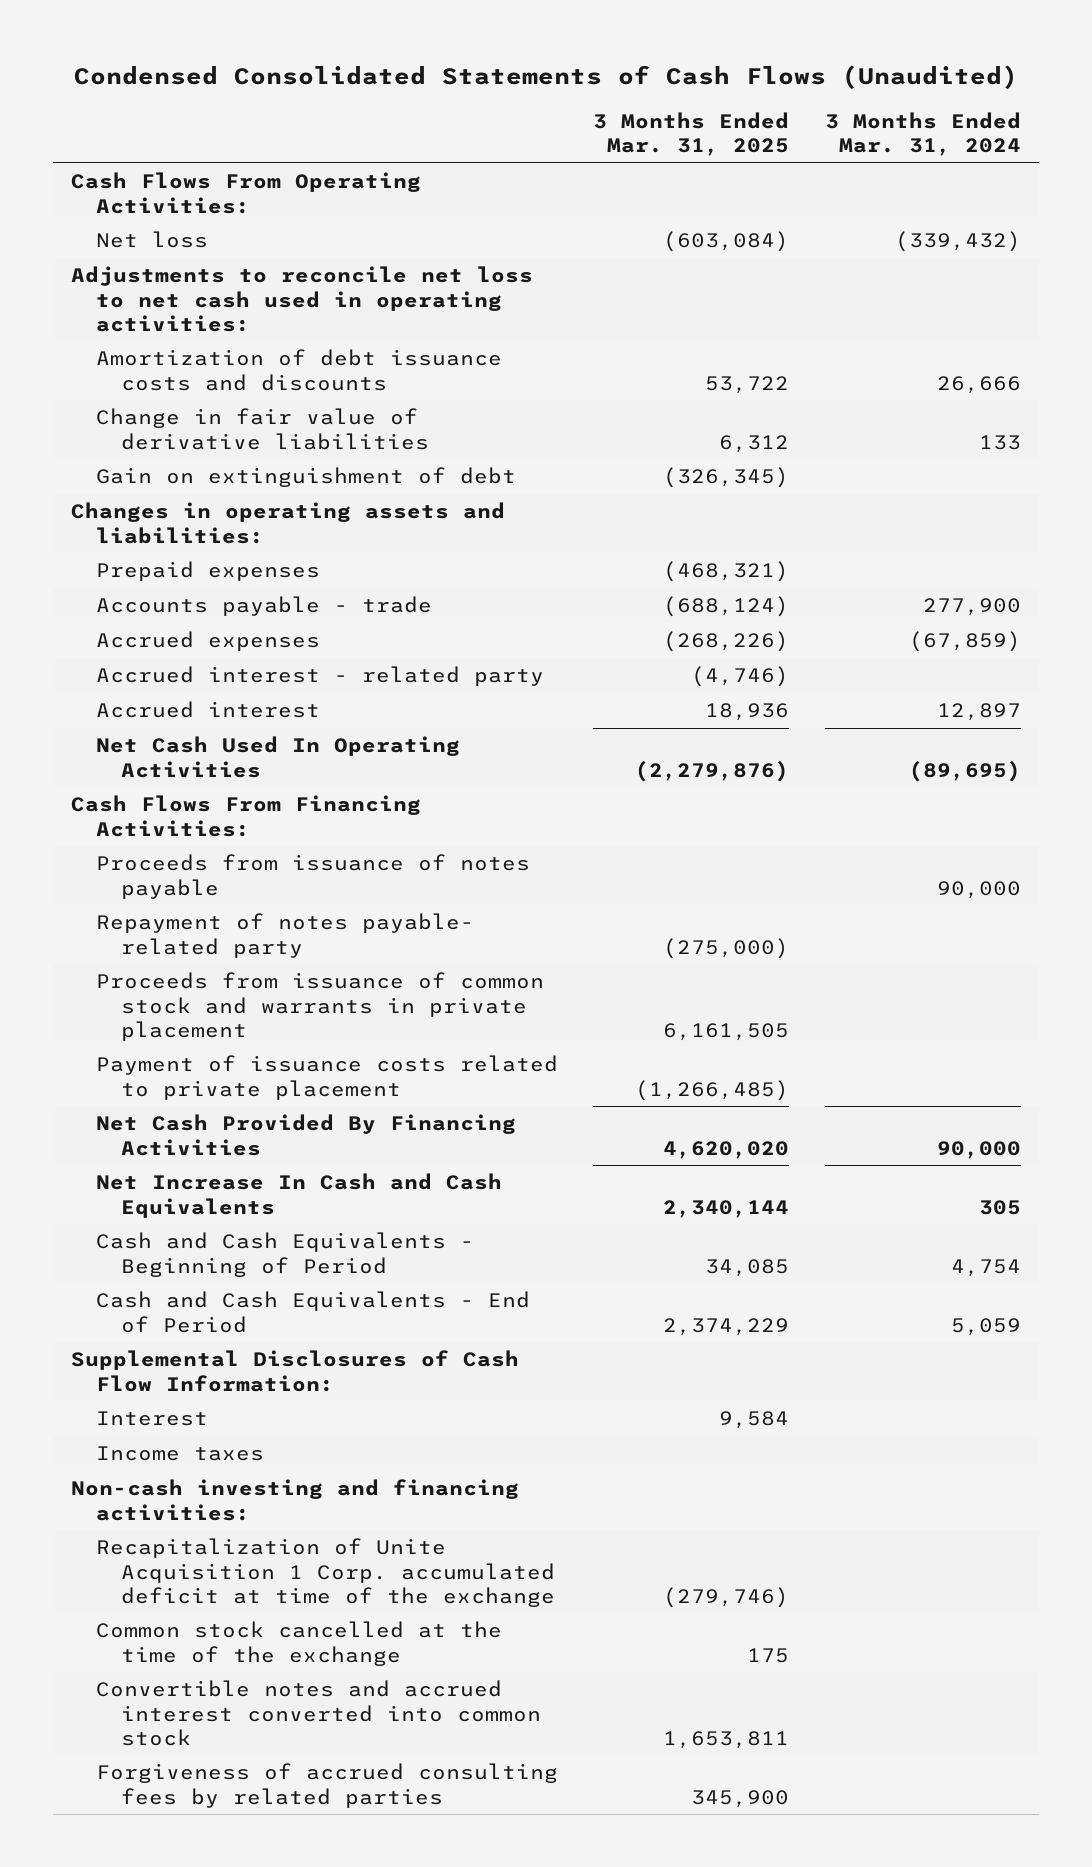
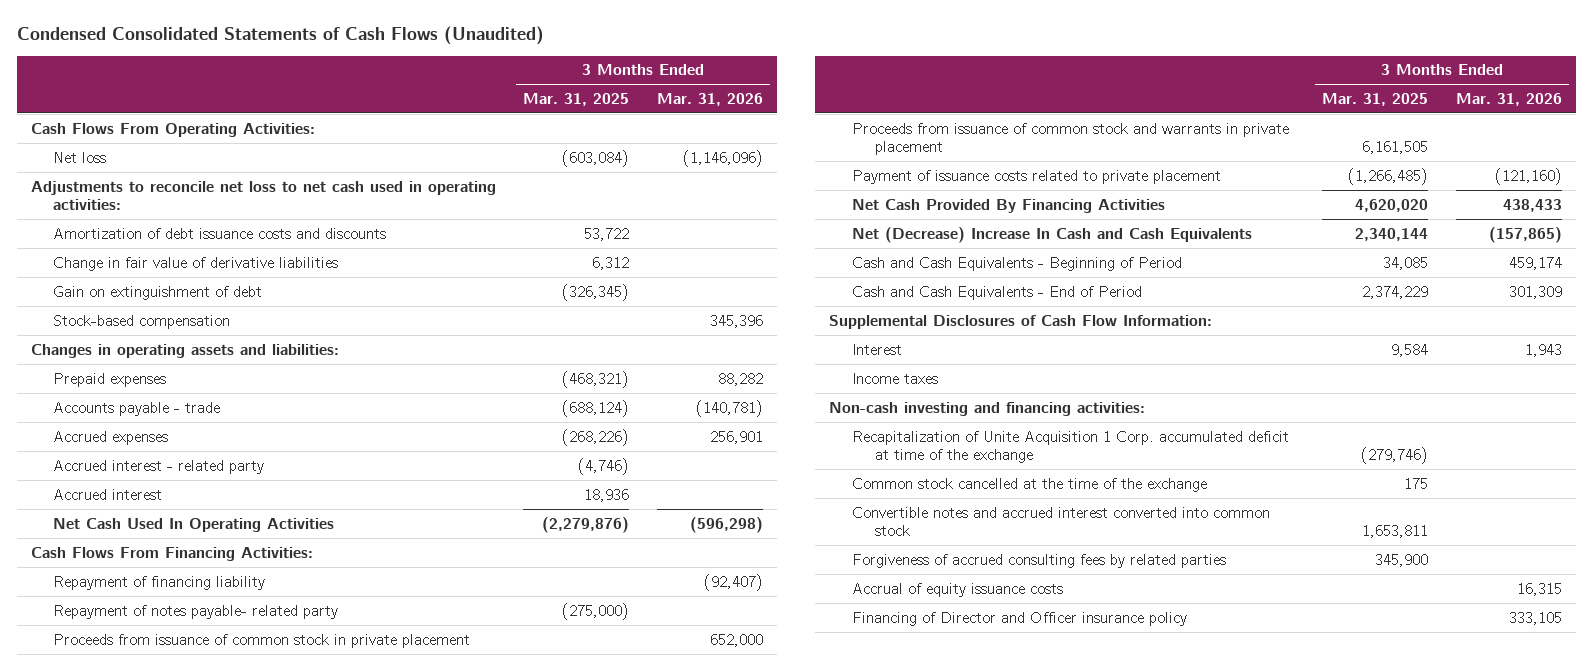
- | 3 Months Ended Mar. 31, 2025 | 3 Months Ended Mar. 31, 2024
+ | 3 Months Ended Mar. 31, 2025 | 3 Months Ended Mar. 31, 2026
+ Stock-based compensation | | 345,396
- Proceeds from issuance of notes payable | | 90,000
+ Repayment of financing liability | | (92,407)
+ Proceeds from issuance of common stock in private placement | | 652,000
- Net Increase In Cash and Cash Equivalents | 2,340,144 | 305
+ Net (Decrease) Increase In Cash and Cash Equivalents | 2,340,144 | (157,865)
+ Accrual of equity issuance costs | | 16,315
+ Financing of Director and Officer insurance policy | | 333,105

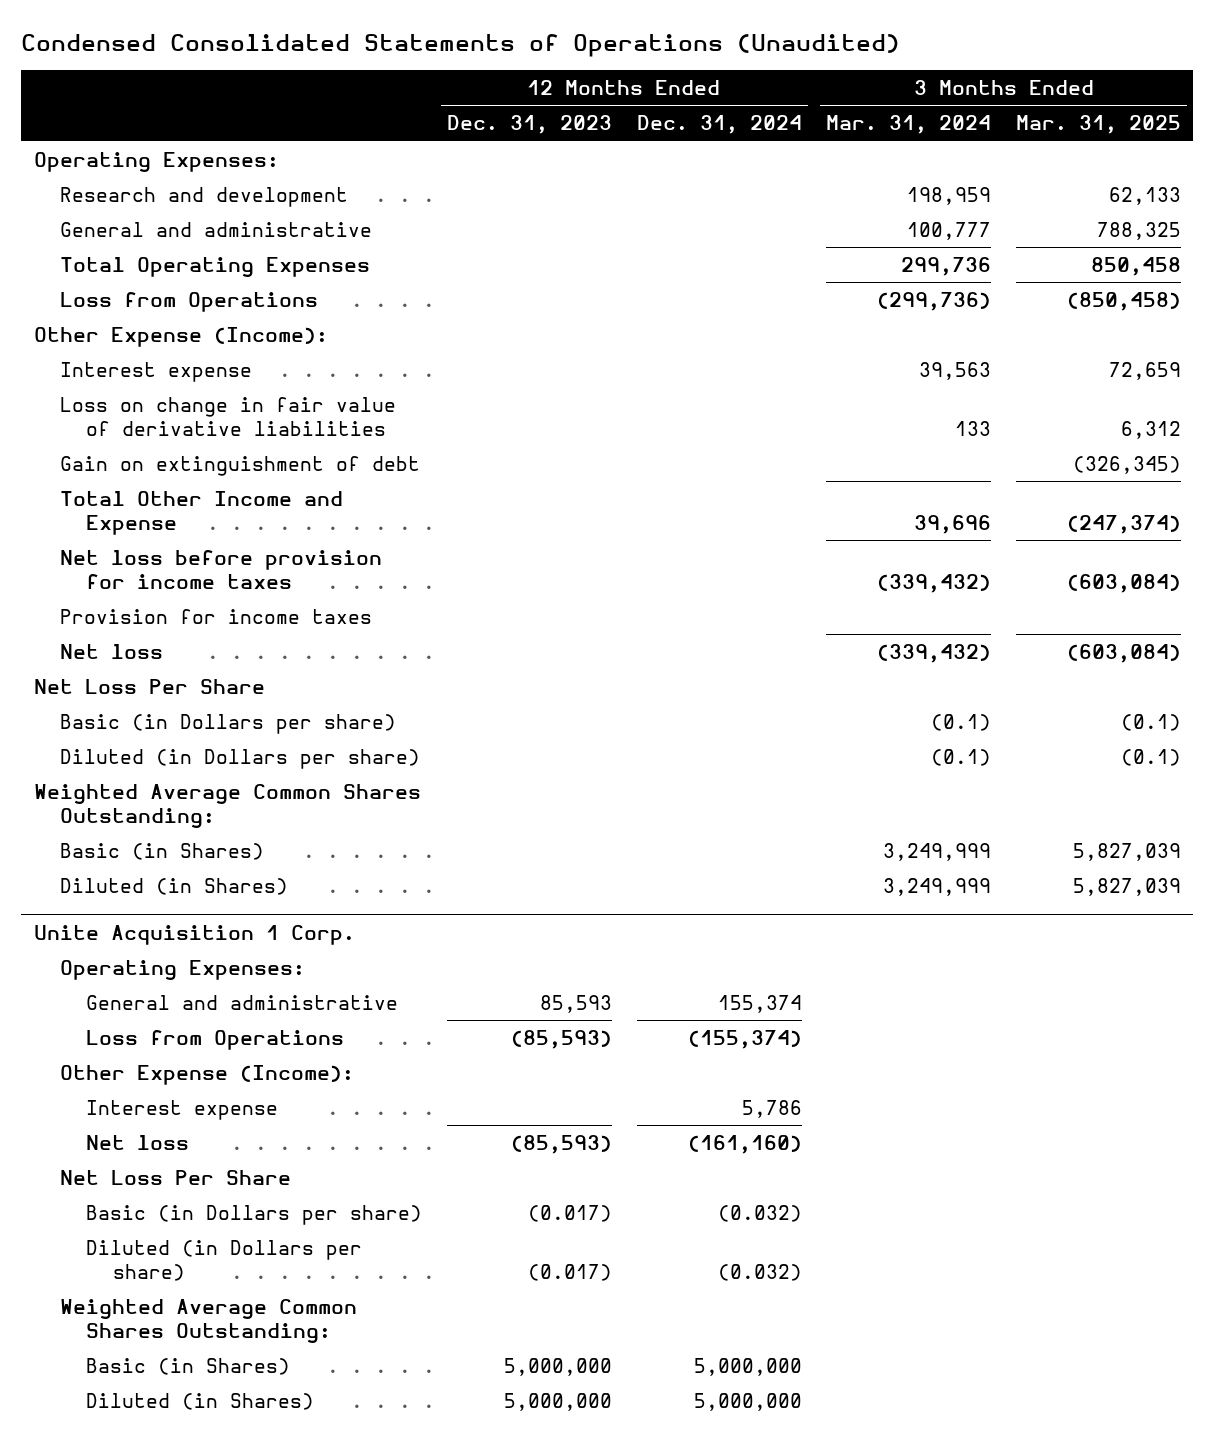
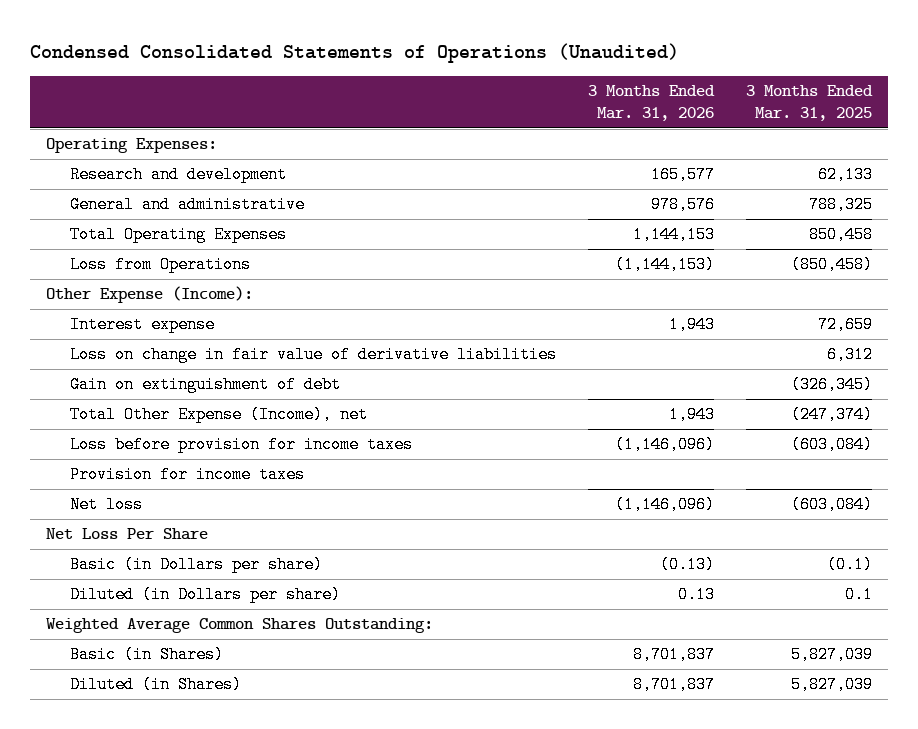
- | 12 Months Ended Dec. 31, 2023 | 12 Months Ended Dec. 31, 2024 | 3 Months Ended Mar. 31, 2024 | 3 Months Ended Mar. 31, 2025
+ | 3 Months Ended Mar. 31, 2026 | 3 Months Ended Mar. 31, 2025
- Total Other Income and Expense | | | 39,696 | (247,374)
- Net loss before provision for income taxes | | | (339,432) | (603,084)
+ Total Other Expense (Income), net | 1,943 | (247,374)
+ Loss before provision for income taxes | (1,146,096) | (603,084)
- Diluted (in Dollars per share) | | | (0.1) | (0.1)
+ Diluted (in Dollars per share) | 0.13 | 0.1
- Unite Acquisition 1 Corp.
- Operating Expenses:
- General and administrative | 85,593 | 155,374 | |
- Loss from Operations | (85,593) | (155,374) | |
- Other Expense (Income):
- Interest expense | | 5,786 | |
- Net loss | (85,593) | (161,160) | |
- Net Loss Per Share
- Basic (in Dollars per share) | (0.017) | (0.032) | |
- Diluted (in Dollars per share) | (0.017) | (0.032) | |
- Weighted Average Common Shares Outstanding:
- Basic (in Shares) | 5,000,000 | 5,000,000 | |
- Diluted (in Shares) | 5,000,000 | 5,000,000 | |

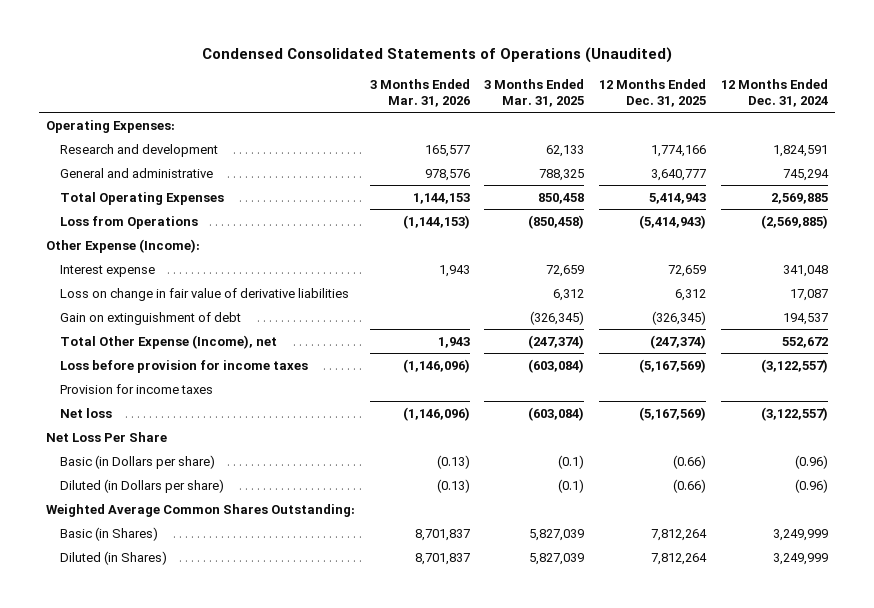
- | 3 Months Ended Mar. 31, 2026 | 3 Months Ended Mar. 31, 2025
+ | 3 Months Ended Mar. 31, 2026 | 3 Months Ended Mar. 31, 2025 | 12 Months Ended Dec. 31, 2025 | 12 Months Ended Dec. 31, 2024
- Diluted (in Dollars per share) | 0.13 | 0.1
+ Diluted (in Dollars per share) | (0.13) | (0.1) | (0.66) | (0.96)

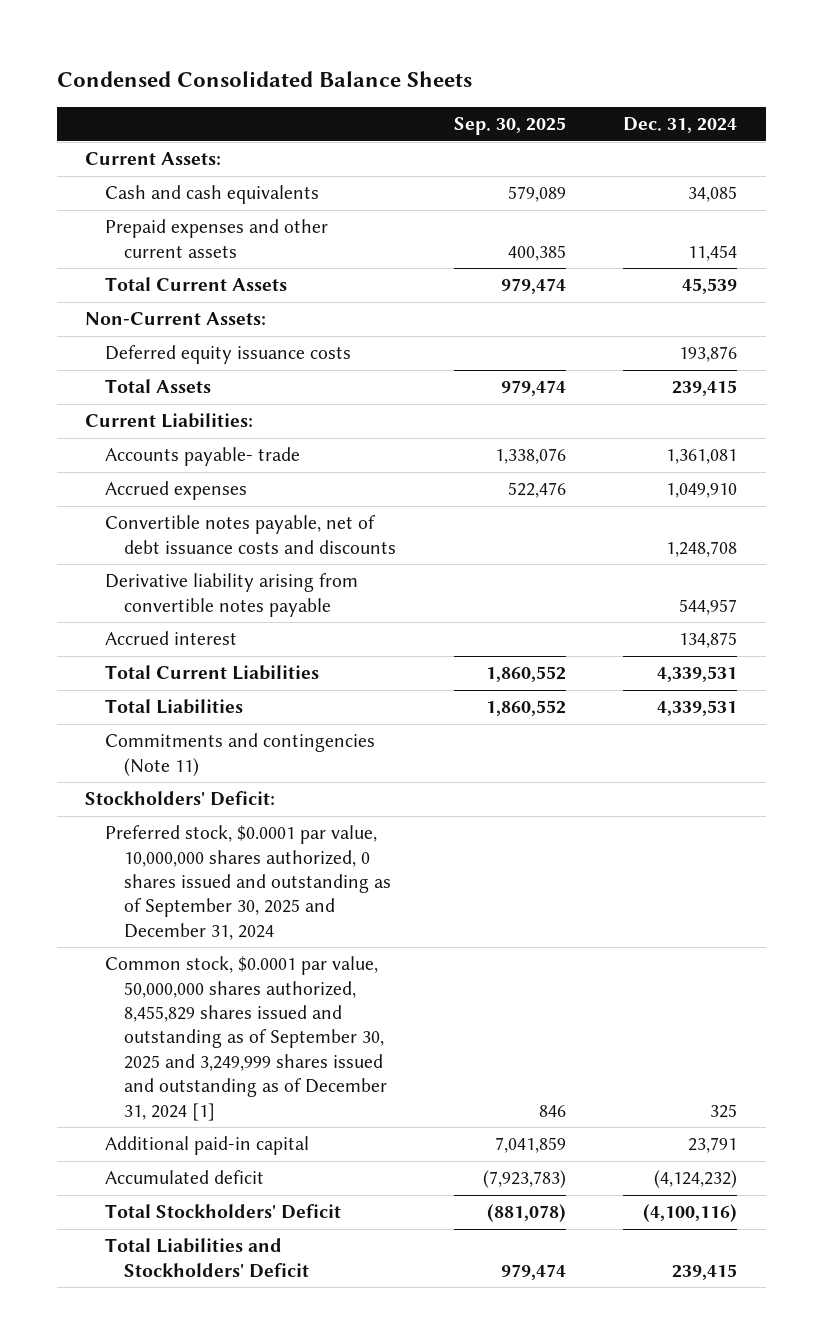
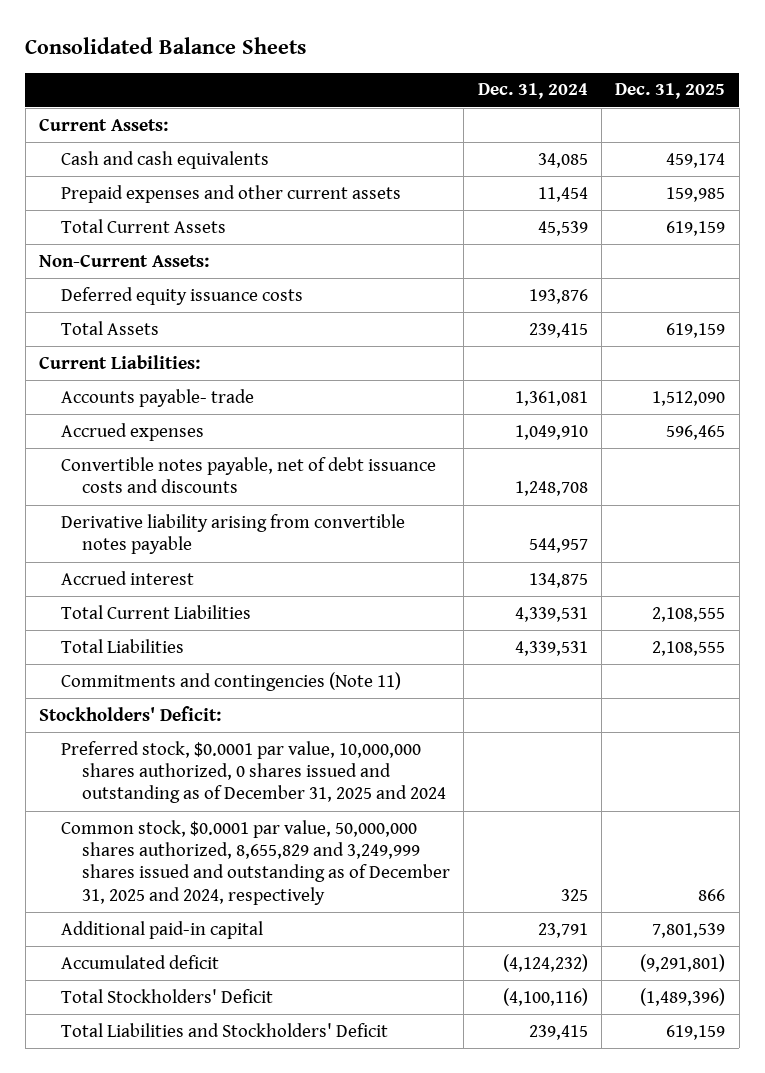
- Condensed Consolidated Balance Sheets
+ Consolidated Balance Sheets
- | Sep. 30, 2025 | Dec. 31, 2024
+ | Dec. 31, 2024 | Dec. 31, 2025
- Preferred stock, $0.0001 par value, 10,000,000 shares authorized, 0 shares issued and outstanding as of September 30, 2025 and December 31, 2024
- Common stock, $0.0001 par value, 50,000,000 shares authorized, 8,455,829 shares issued and outstanding as of September 30, 2025 and 3,249,999 shares issued and outstanding as of December 31, 2024 [1] | 846 | 325
+ Preferred stock, $0.0001 par value, 10,000,000 shares authorized, 0 shares issued and outstanding as of December 31, 2025 and 2024
+ Common stock, $0.0001 par value, 50,000,000 shares authorized, 8,655,829 and 3,249,999 shares issued and outstanding as of December 31, 2025 and 2024, respectively | 325 | 866

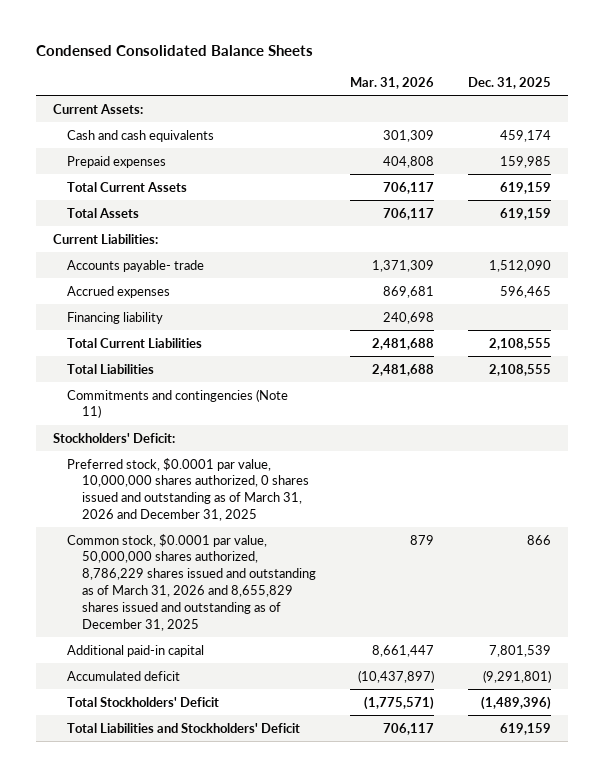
- Consolidated Balance Sheets
+ Condensed Consolidated Balance Sheets
- | Dec. 31, 2024 | Dec. 31, 2025
+ | Mar. 31, 2026 | Dec. 31, 2025
- Prepaid expenses and other current assets | 11,454 | 159,985
+ Prepaid expenses | 404,808 | 159,985
- Non-Current Assets:
- Deferred equity issuance costs | 193,876 |
- Convertible notes payable, net of debt issuance costs and discounts | 1,248,708 |
- Derivative liability arising from convertible notes payable | 544,957 |
- Accrued interest | 134,875 |
+ Financing liability | 240,698 |
- Preferred stock, $0.0001 par value, 10,000,000 shares authorized, 0 shares issued and outstanding as of December 31, 2025 and 2024
- Common stock, $0.0001 par value, 50,000,000 shares authorized, 8,655,829 and 3,249,999 shares issued and outstanding as of December 31, 2025 and 2024, respectively | 325 | 866
+ Preferred stock, $0.0001 par value, 10,000,000 shares authorized, 0 shares issued and outstanding as of March 31, 2026 and December 31, 2025
+ Common stock, $0.0001 par value, 50,000,000 shares authorized, 8,786,229 shares issued and outstanding as of March 31, 2026 and 8,655,829 shares issued and outstanding as of December 31, 2025 | 879 | 866

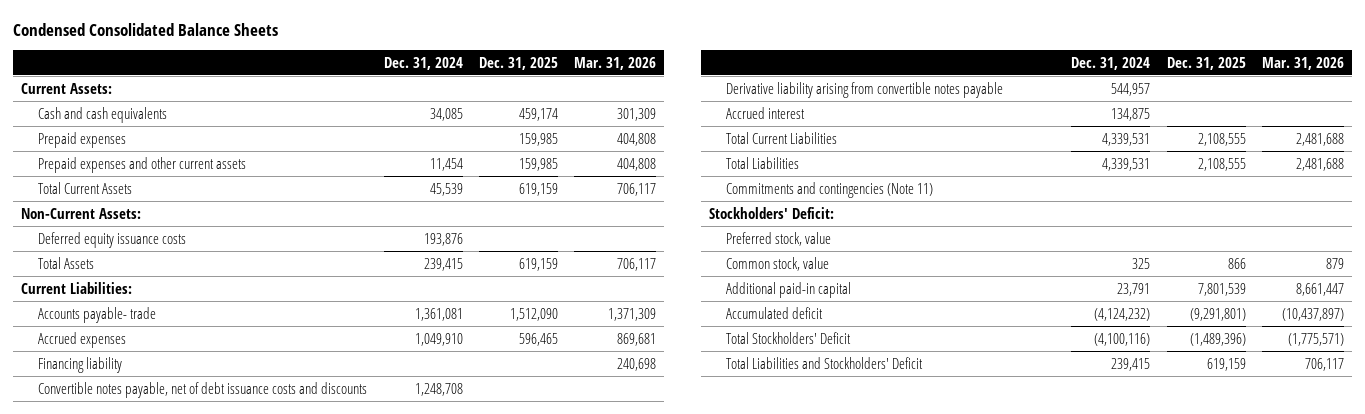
- | Mar. 31, 2026 | Dec. 31, 2025
+ | Dec. 31, 2024 | Dec. 31, 2025 | Mar. 31, 2026
+ Prepaid expenses and other current assets | 11,454 | 159,985 | 404,808
+ Non-Current Assets:
+ Deferred equity issuance costs | 193,876 | |
+ Convertible notes payable, net of debt issuance costs and discounts | 1,248,708 | |
+ Derivative liability arising from convertible notes payable | 544,957 | |
+ Accrued interest | 134,875 | |
- Preferred stock, $0.0001 par value, 10,000,000 shares authorized, 0 shares issued and outstanding as of March 31, 2026 and December 31, 2025
- Common stock, $0.0001 par value, 50,000,000 shares authorized, 8,786,229 shares issued and outstanding as of March 31, 2026 and 8,655,829 shares issued and outstanding as of December 31, 2025 | 879 | 866
+ Preferred stock, value
+ Common stock, value | 325 | 866 | 879

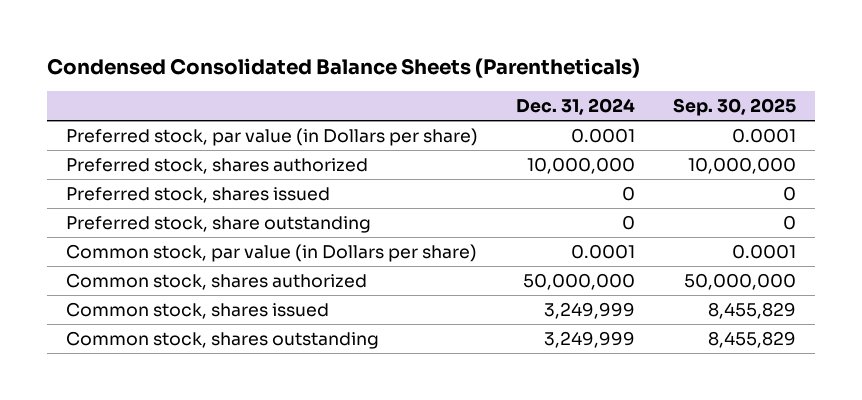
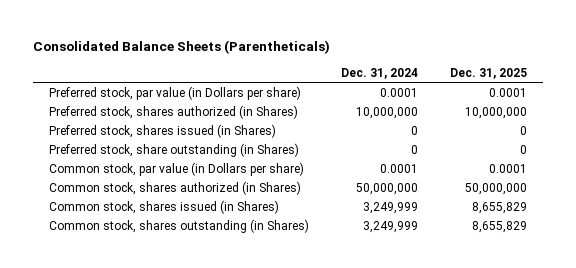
- Condensed Consolidated Balance Sheets (Parentheticals)
+ Consolidated Balance Sheets (Parentheticals)
- | Dec. 31, 2024 | Sep. 30, 2025
+ | Dec. 31, 2024 | Dec. 31, 2025
- Preferred stock, shares authorized | 10,000,000 | 10,000,000
- Preferred stock, shares issued | 0 | 0
- Preferred stock, share outstanding | 0 | 0
+ Preferred stock, shares authorized (in Shares) | 10,000,000 | 10,000,000
+ Preferred stock, shares issued (in Shares) | 0 | 0
+ Preferred stock, share outstanding (in Shares) | 0 | 0
- Common stock, shares authorized | 50,000,000 | 50,000,000
- Common stock, shares issued | 3,249,999 | 8,455,829
- Common stock, shares outstanding | 3,249,999 | 8,455,829
+ Common stock, shares authorized (in Shares) | 50,000,000 | 50,000,000
+ Common stock, shares issued (in Shares) | 3,249,999 | 8,655,829
+ Common stock, shares outstanding (in Shares) | 3,249,999 | 8,655,829

